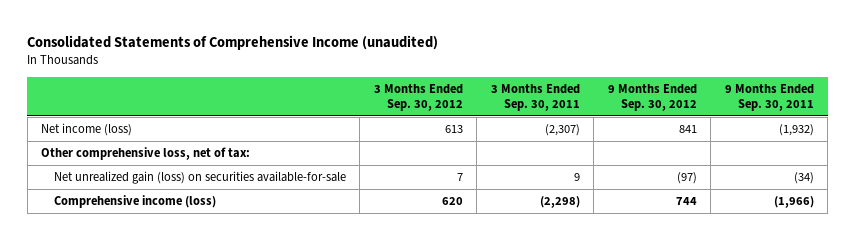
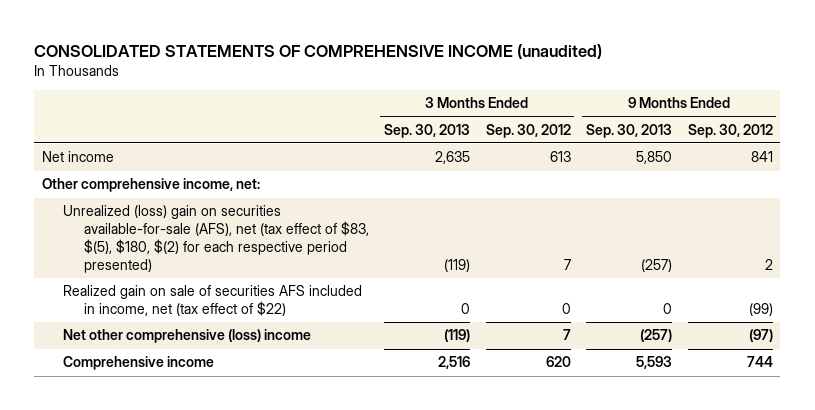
- Consolidated Statements of Comprehensive Income (unaudited)
+ CONSOLIDATED STATEMENTS OF COMPREHENSIVE INCOME (unaudited)
- | 3 Months Ended Sep. 30, 2012 | 3 Months Ended Sep. 30, 2011 | 9 Months Ended Sep. 30, 2012 | 9 Months Ended Sep. 30, 2011
+ | 3 Months Ended Sep. 30, 2013 | 3 Months Ended Sep. 30, 2012 | 9 Months Ended Sep. 30, 2013 | 9 Months Ended Sep. 30, 2012
- Net income (loss) | 613 | (2,307) | 841 | (1,932)
- Other comprehensive loss, net of tax:
- Net unrealized gain (loss) on securities available-for-sale | 7 | 9 | (97) | (34)
- Comprehensive income (loss) | 620 | (2,298) | 744 | (1,966)
+ Net income | 2,635 | 613 | 5,850 | 841
+ Other comprehensive income, net:
+ Unrealized (loss) gain on securities available-for-sale (AFS), net (tax effect of $83, $(5), $180, $(2) for each respective period presented) | (119) | 7 | (257) | 2
+ Realized gain on sale of securities AFS included in income, net (tax effect of $22) | 0 | 0 | 0 | (99)
+ Net other comprehensive (loss) income | (119) | 7 | (257) | (97)
+ Comprehensive income | 2,516 | 620 | 5,593 | 744

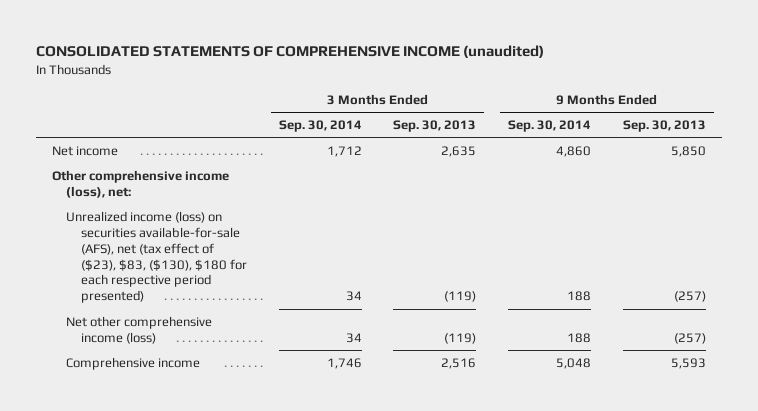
- | 3 Months Ended Sep. 30, 2013 | 3 Months Ended Sep. 30, 2012 | 9 Months Ended Sep. 30, 2013 | 9 Months Ended Sep. 30, 2012
+ | 3 Months Ended Sep. 30, 2014 | 3 Months Ended Sep. 30, 2013 | 9 Months Ended Sep. 30, 2014 | 9 Months Ended Sep. 30, 2013
- Other comprehensive income, net:
- Unrealized (loss) gain on securities available-for-sale (AFS), net (tax effect of $83, $(5), $180, $(2) for each respective period presented) | (119) | 7 | (257) | 2
- Realized gain on sale of securities AFS included in income, net (tax effect of $22) | 0 | 0 | 0 | (99)
- Net other comprehensive (loss) income | (119) | 7 | (257) | (97)
+ Other comprehensive income (loss), net:
+ Unrealized income (loss) on securities available-for-sale (AFS), net (tax effect of ($23), $83, ($130), $180 for each respective period presented) | 34 | (119) | 188 | (257)
+ Net other comprehensive income (loss) | 34 | (119) | 188 | (257)

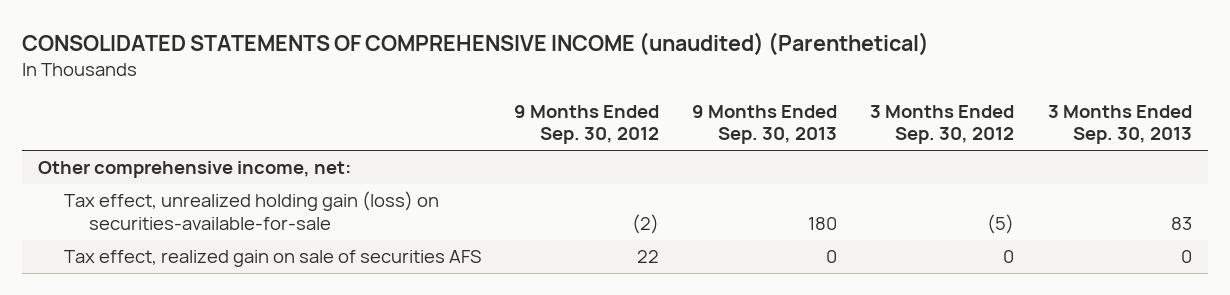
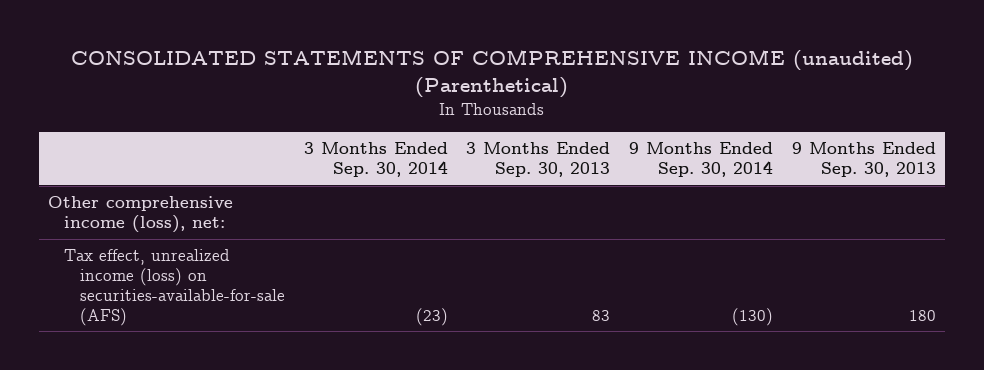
- | 9 Months Ended Sep. 30, 2012 | 9 Months Ended Sep. 30, 2013 | 3 Months Ended Sep. 30, 2012 | 3 Months Ended Sep. 30, 2013
+ | 3 Months Ended Sep. 30, 2014 | 3 Months Ended Sep. 30, 2013 | 9 Months Ended Sep. 30, 2014 | 9 Months Ended Sep. 30, 2013
- Other comprehensive income, net:
- Tax effect, unrealized holding gain (loss) on securities-available-for-sale | (2) | 180 | (5) | 83
- Tax effect, realized gain on sale of securities AFS | 22 | 0 | 0 | 0
+ Other comprehensive income (loss), net:
+ Tax effect, unrealized income (loss) on securities-available-for-sale (AFS) | (23) | 83 | (130) | 180

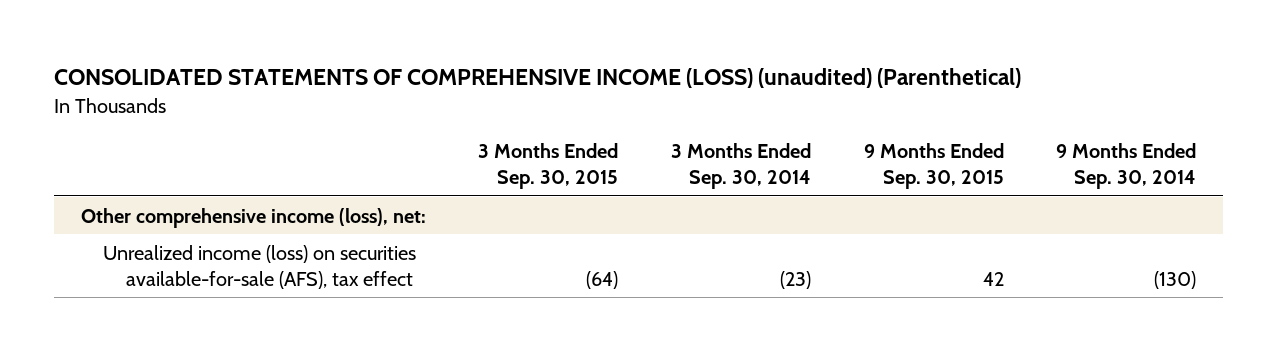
- CONSOLIDATED STATEMENTS OF COMPREHENSIVE INCOME (unaudited) (Parenthetical)
+ CONSOLIDATED STATEMENTS OF COMPREHENSIVE INCOME (LOSS) (unaudited) (Parenthetical)
- | 3 Months Ended Sep. 30, 2014 | 3 Months Ended Sep. 30, 2013 | 9 Months Ended Sep. 30, 2014 | 9 Months Ended Sep. 30, 2013
+ | 3 Months Ended Sep. 30, 2015 | 3 Months Ended Sep. 30, 2014 | 9 Months Ended Sep. 30, 2015 | 9 Months Ended Sep. 30, 2014
- Tax effect, unrealized income (loss) on securities-available-for-sale (AFS) | (23) | 83 | (130) | 180
+ Unrealized income (loss) on securities available-for-sale (AFS), tax effect | (64) | (23) | 42 | (130)

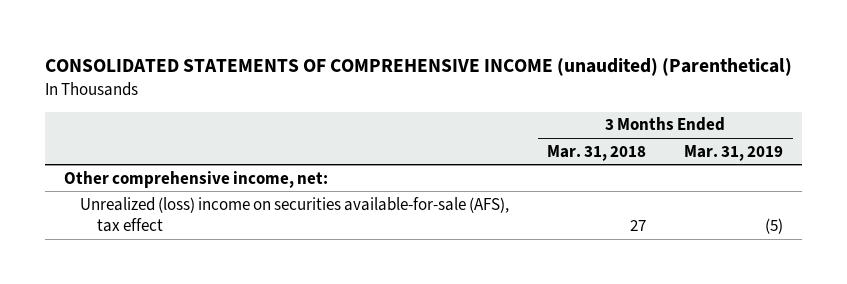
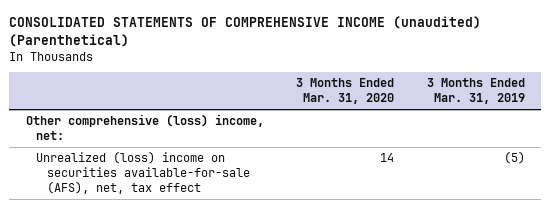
- | 3 Months Ended Mar. 31, 2018 | 3 Months Ended Mar. 31, 2019
+ | 3 Months Ended Mar. 31, 2020 | 3 Months Ended Mar. 31, 2019
- Other comprehensive income, net:
- Unrealized (loss) income on securities available-for-sale (AFS), tax effect | 27 | (5)
+ Other comprehensive (loss) income, net:
+ Unrealized (loss) income on securities available-for-sale (AFS), net, tax effect | 14 | (5)

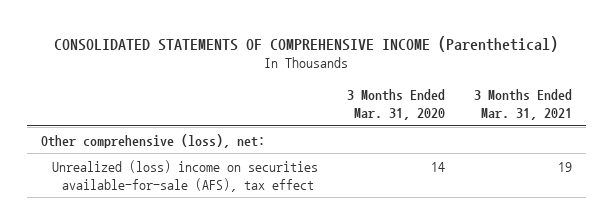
- CONSOLIDATED STATEMENTS OF COMPREHENSIVE INCOME (unaudited) (Parenthetical)
+ CONSOLIDATED STATEMENTS OF COMPREHENSIVE INCOME (Parenthetical)
- | 3 Months Ended Mar. 31, 2020 | 3 Months Ended Mar. 31, 2019
+ | 3 Months Ended Mar. 31, 2020 | 3 Months Ended Mar. 31, 2021
- Other comprehensive (loss) income, net:
- Unrealized (loss) income on securities available-for-sale (AFS), net, tax effect | 14 | (5)
+ Other comprehensive (loss), net:
+ Unrealized (loss) income on securities available-for-sale (AFS), tax effect | 14 | 19

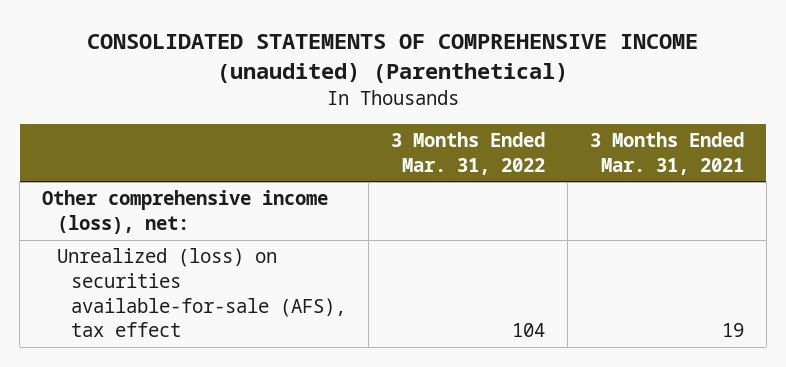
- CONSOLIDATED STATEMENTS OF COMPREHENSIVE INCOME (Parenthetical)
+ CONSOLIDATED STATEMENTS OF COMPREHENSIVE INCOME (unaudited) (Parenthetical)
- | 3 Months Ended Mar. 31, 2020 | 3 Months Ended Mar. 31, 2021
+ | 3 Months Ended Mar. 31, 2022 | 3 Months Ended Mar. 31, 2021
- Other comprehensive (loss), net:
- Unrealized (loss) income on securities available-for-sale (AFS), tax effect | 14 | 19
+ Other comprehensive income (loss), net:
+ Unrealized (loss) on securities available-for-sale (AFS), tax effect | 104 | 19

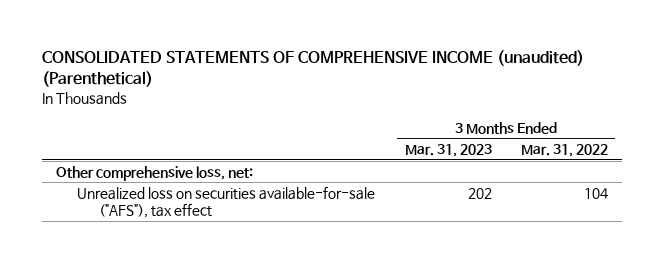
- | 3 Months Ended Mar. 31, 2022 | 3 Months Ended Mar. 31, 2021
+ | 3 Months Ended Mar. 31, 2023 | 3 Months Ended Mar. 31, 2022
- Other comprehensive income (loss), net:
- Unrealized (loss) on securities available-for-sale (AFS), tax effect | 104 | 19
+ Other comprehensive loss, net:
+ Unrealized loss on securities available-for-sale ("AFS"), tax effect | 202 | 104

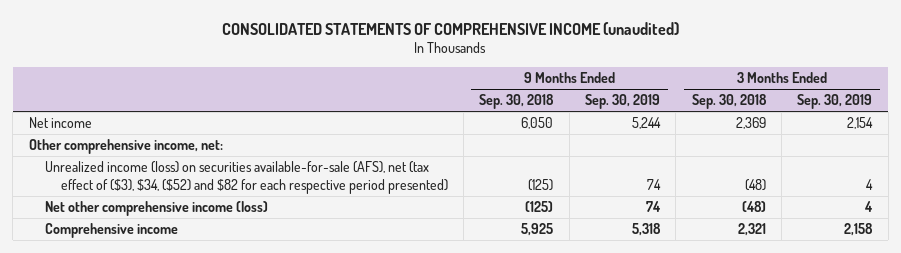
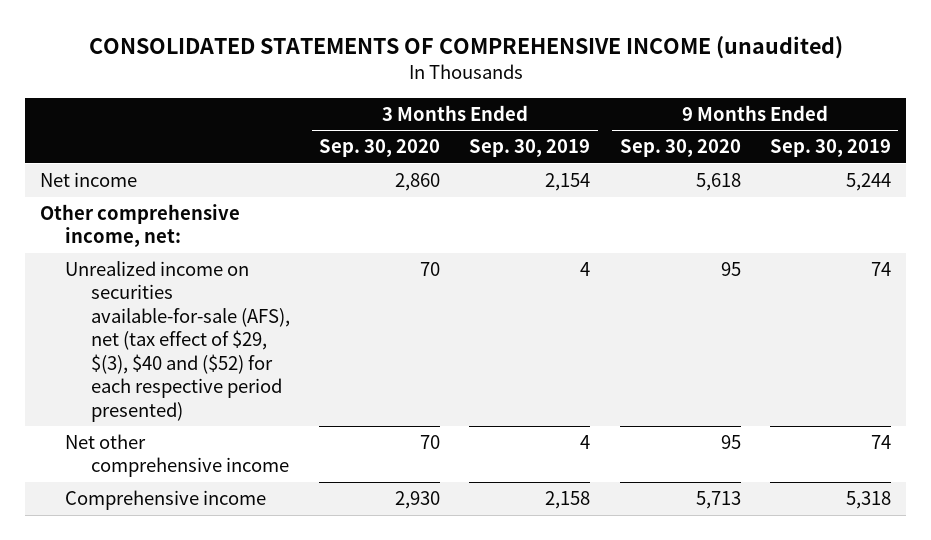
- | 9 Months Ended Sep. 30, 2018 | 9 Months Ended Sep. 30, 2019 | 3 Months Ended Sep. 30, 2018 | 3 Months Ended Sep. 30, 2019
+ | 3 Months Ended Sep. 30, 2020 | 3 Months Ended Sep. 30, 2019 | 9 Months Ended Sep. 30, 2020 | 9 Months Ended Sep. 30, 2019
- Unrealized income (loss) on securities available-for-sale (AFS), net (tax effect of ($3), $34, ($52) and $82 for each respective period presented) | (125) | 74 | (48) | 4
- Net other comprehensive income (loss) | (125) | 74 | (48) | 4
+ Unrealized income on securities available-for-sale (AFS), net (tax effect of $29, $(3), $40 and ($52) for each respective period presented) | 70 | 4 | 95 | 74
+ Net other comprehensive income | 70 | 4 | 95 | 74

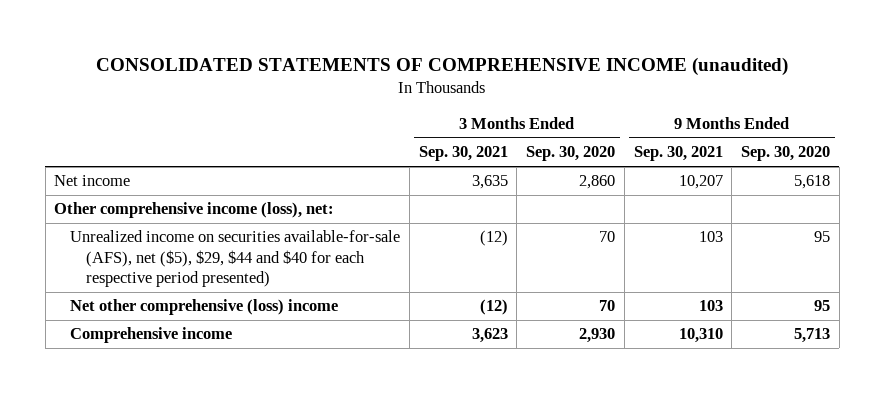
- | 3 Months Ended Sep. 30, 2020 | 3 Months Ended Sep. 30, 2019 | 9 Months Ended Sep. 30, 2020 | 9 Months Ended Sep. 30, 2019
+ | 3 Months Ended Sep. 30, 2021 | 3 Months Ended Sep. 30, 2020 | 9 Months Ended Sep. 30, 2021 | 9 Months Ended Sep. 30, 2020
- Other comprehensive income, net:
- Unrealized income on securities available-for-sale (AFS), net (tax effect of $29, $(3), $40 and ($52) for each respective period presented) | 70 | 4 | 95 | 74
- Net other comprehensive income | 70 | 4 | 95 | 74
+ Other comprehensive income (loss), net:
+ Unrealized income on securities available-for-sale (AFS), net ($5), $29, $44 and $40 for each respective period presented) | (12) | 70 | 103 | 95
+ Net other comprehensive (loss) income | (12) | 70 | 103 | 95

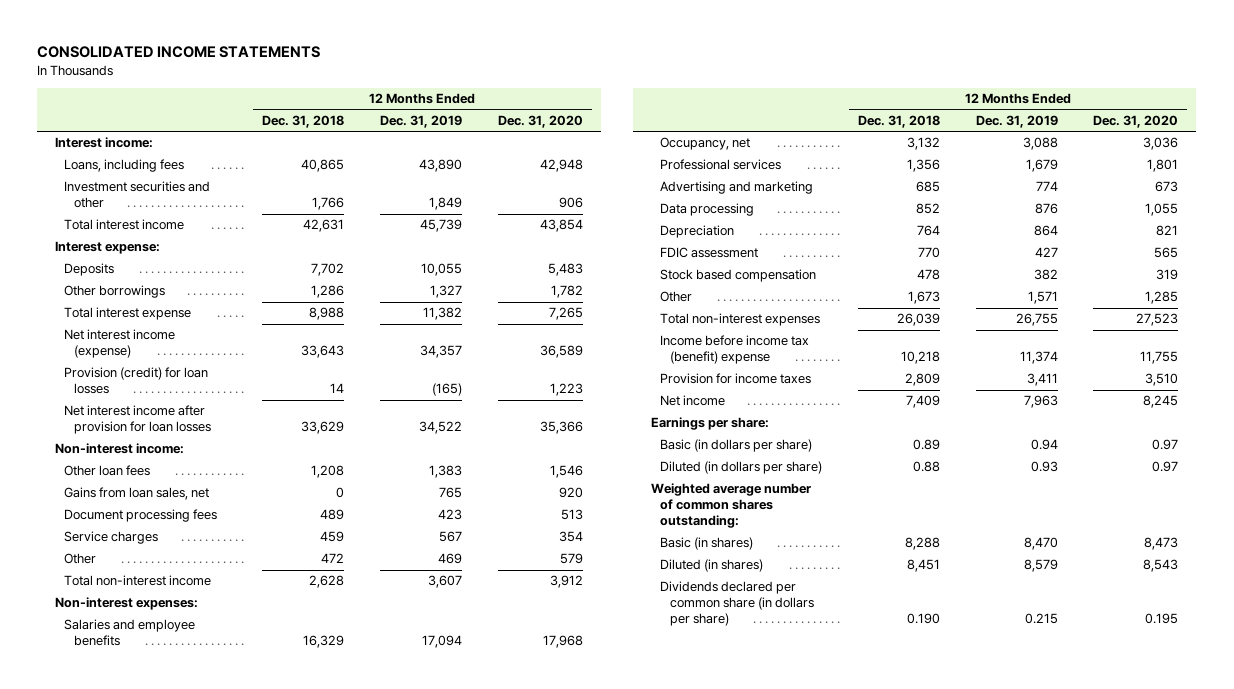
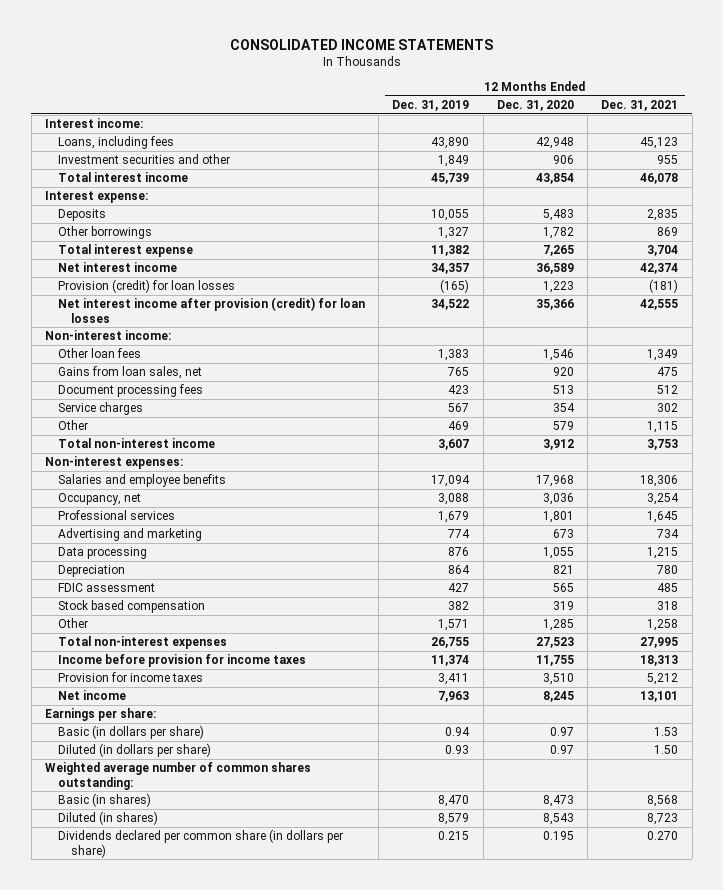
- | 12 Months Ended Dec. 31, 2018 | 12 Months Ended Dec. 31, 2019 | 12 Months Ended Dec. 31, 2020
+ | 12 Months Ended Dec. 31, 2019 | 12 Months Ended Dec. 31, 2020 | 12 Months Ended Dec. 31, 2021
- Net interest income (expense) | 33,643 | 34,357 | 36,589
+ Net interest income | 34,357 | 36,589 | 42,374
- Net interest income after provision for loan losses | 33,629 | 34,522 | 35,366
+ Net interest income after provision (credit) for loan losses | 34,522 | 35,366 | 42,555
- Income before income tax (benefit) expense | 10,218 | 11,374 | 11,755
+ Income before provision for income taxes | 11,374 | 11,755 | 18,313

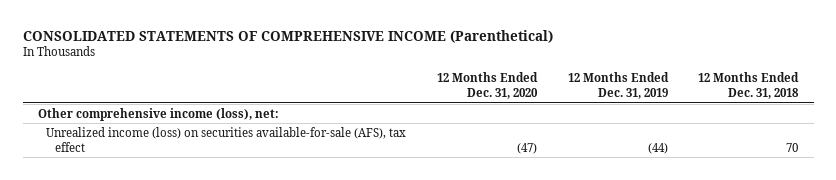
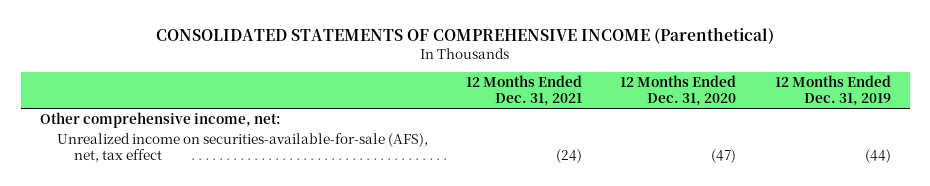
- | 12 Months Ended Dec. 31, 2020 | 12 Months Ended Dec. 31, 2019 | 12 Months Ended Dec. 31, 2018
+ | 12 Months Ended Dec. 31, 2021 | 12 Months Ended Dec. 31, 2020 | 12 Months Ended Dec. 31, 2019
- Other comprehensive income (loss), net:
- Unrealized income (loss) on securities available-for-sale (AFS), tax effect | (47) | (44) | 70
+ Other comprehensive income, net:
+ Unrealized income on securities-available-for-sale (AFS), net, tax effect | (24) | (47) | (44)

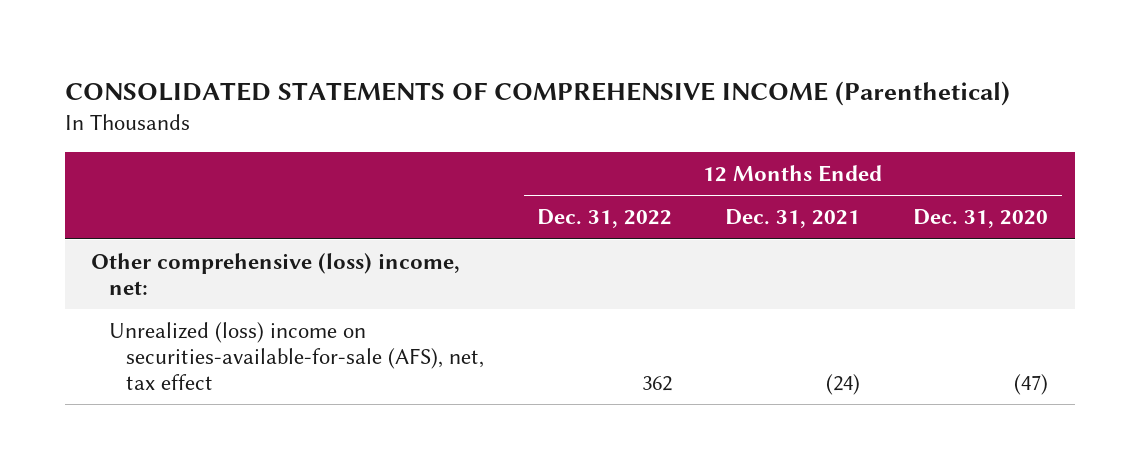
- | 12 Months Ended Dec. 31, 2021 | 12 Months Ended Dec. 31, 2020 | 12 Months Ended Dec. 31, 2019
+ | 12 Months Ended Dec. 31, 2022 | 12 Months Ended Dec. 31, 2021 | 12 Months Ended Dec. 31, 2020
- Other comprehensive income, net:
- Unrealized income on securities-available-for-sale (AFS), net, tax effect | (24) | (47) | (44)
+ Other comprehensive (loss) income, net:
+ Unrealized (loss) income on securities-available-for-sale (AFS), net, tax effect | 362 | (24) | (47)

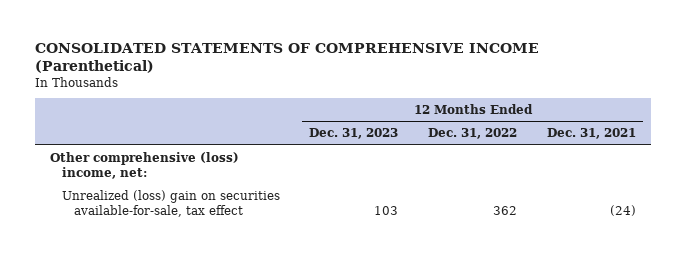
- | 12 Months Ended Dec. 31, 2022 | 12 Months Ended Dec. 31, 2021 | 12 Months Ended Dec. 31, 2020
+ | 12 Months Ended Dec. 31, 2023 | 12 Months Ended Dec. 31, 2022 | 12 Months Ended Dec. 31, 2021
- Unrealized (loss) income on securities-available-for-sale (AFS), net, tax effect | 362 | (24) | (47)
+ Unrealized (loss) gain on securities available-for-sale, tax effect | 103 | 362 | (24)

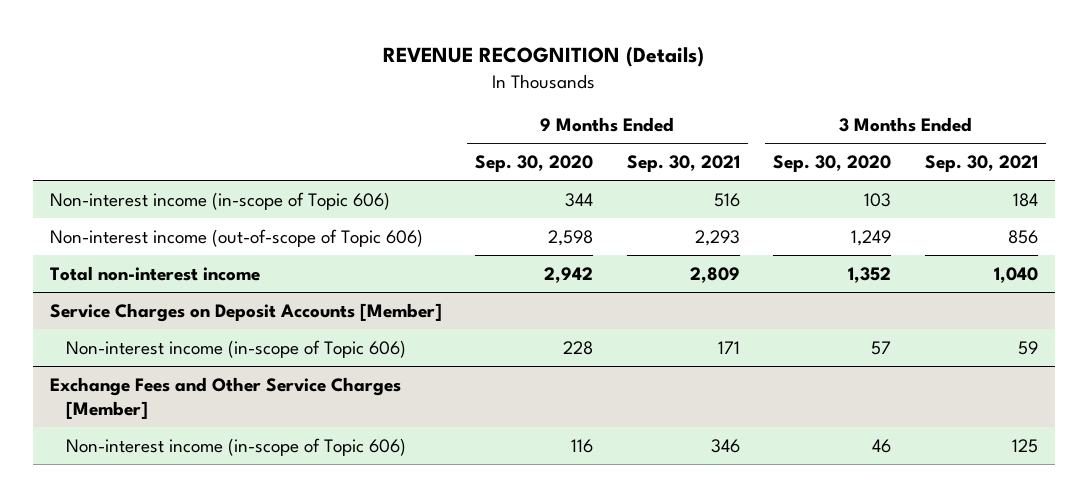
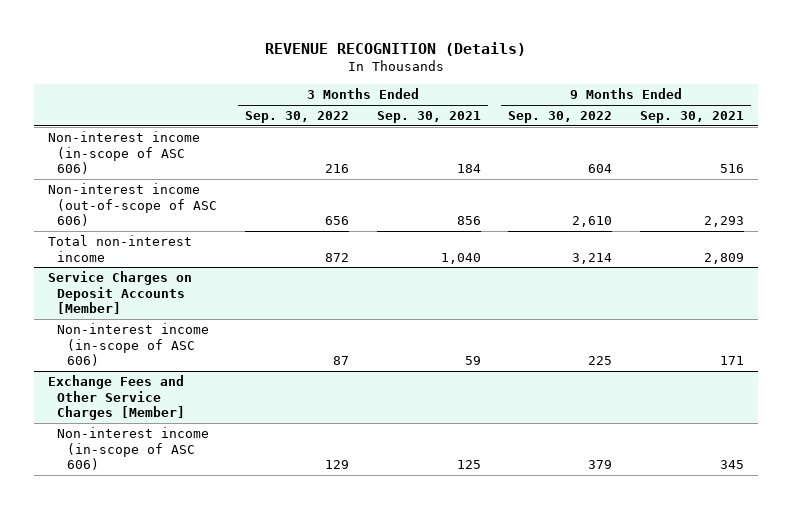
- | 9 Months Ended Sep. 30, 2020 | 9 Months Ended Sep. 30, 2021 | 3 Months Ended Sep. 30, 2020 | 3 Months Ended Sep. 30, 2021
+ | 3 Months Ended Sep. 30, 2022 | 3 Months Ended Sep. 30, 2021 | 9 Months Ended Sep. 30, 2022 | 9 Months Ended Sep. 30, 2021
- Non-interest income (in-scope of Topic 606) | 344 | 516 | 103 | 184
- Non-interest income (out-of-scope of Topic 606) | 2,598 | 2,293 | 1,249 | 856
+ Non-interest income (in-scope of ASC 606) | 216 | 184 | 604 | 516
+ Non-interest income (out-of-scope of ASC 606) | 656 | 856 | 2,610 | 2,293
@ Service Charges on Deposit Accounts [Member]
- Non-interest income (in-scope of Topic 606) | 228 | 171 | 57 | 59
+ Non-interest income (in-scope of ASC 606) | 87 | 59 | 225 | 171
@ Exchange Fees and Other Service Charges [Member]
- Non-interest income (in-scope of Topic 606) | 116 | 346 | 46 | 125
+ Non-interest income (in-scope of ASC 606) | 129 | 125 | 379 | 345

